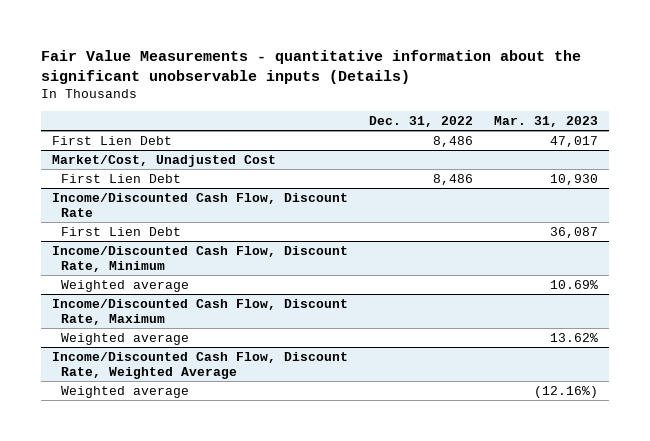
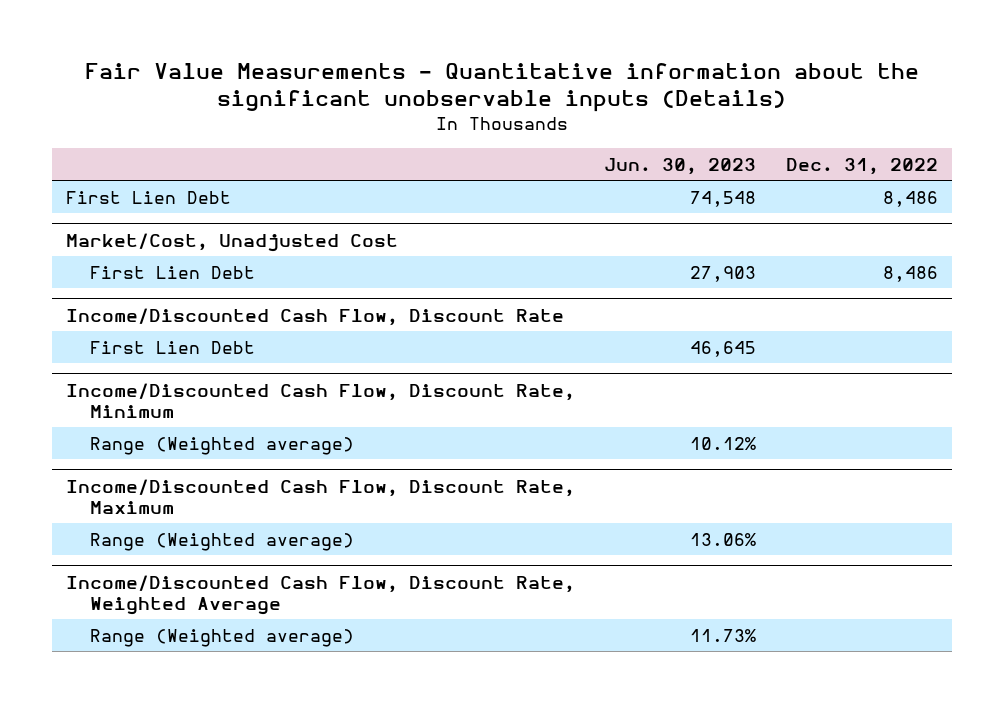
- Fair Value Measurements - quantitative information about the significant unobservable inputs (Details)
+ Fair Value Measurements - Quantitative information about the significant unobservable inputs (Details)
- | Dec. 31, 2022 | Mar. 31, 2023
+ | Jun. 30, 2023 | Dec. 31, 2022
@ Income/Discounted Cash Flow, Discount Rate, Minimum
- Weighted average | | 10.69%
+ Range (Weighted average) | 10.12% |
@ Income/Discounted Cash Flow, Discount Rate, Maximum
- Weighted average | | 13.62%
+ Range (Weighted average) | 13.06% |
@ Income/Discounted Cash Flow, Discount Rate, Weighted Average
- Weighted average | | (12.16%)
+ Range (Weighted average) | 11.73% |

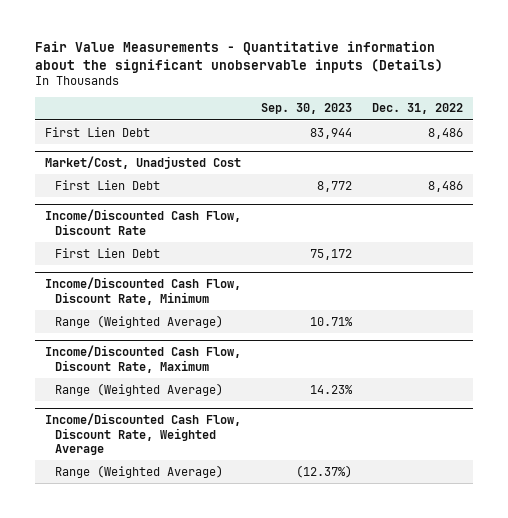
- | Jun. 30, 2023 | Dec. 31, 2022
+ | Sep. 30, 2023 | Dec. 31, 2022
@ Income/Discounted Cash Flow, Discount Rate, Minimum
- Range (Weighted average) | 10.12% |
+ Range (Weighted Average) | 10.71% |
@ Income/Discounted Cash Flow, Discount Rate, Maximum
- Range (Weighted average) | 13.06% |
+ Range (Weighted Average) | 14.23% |
@ Income/Discounted Cash Flow, Discount Rate, Weighted Average
- Range (Weighted average) | 11.73% |
+ Range (Weighted Average) | (12.37%) |

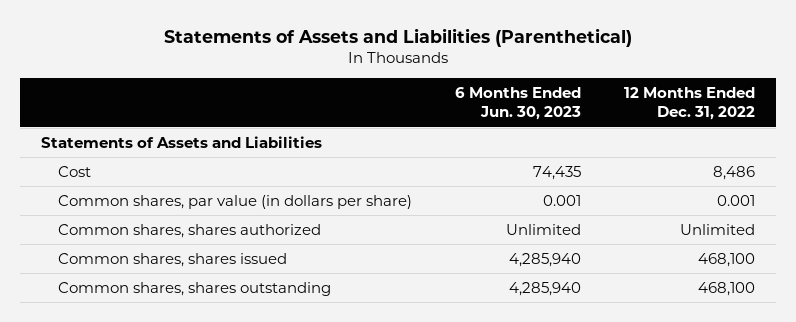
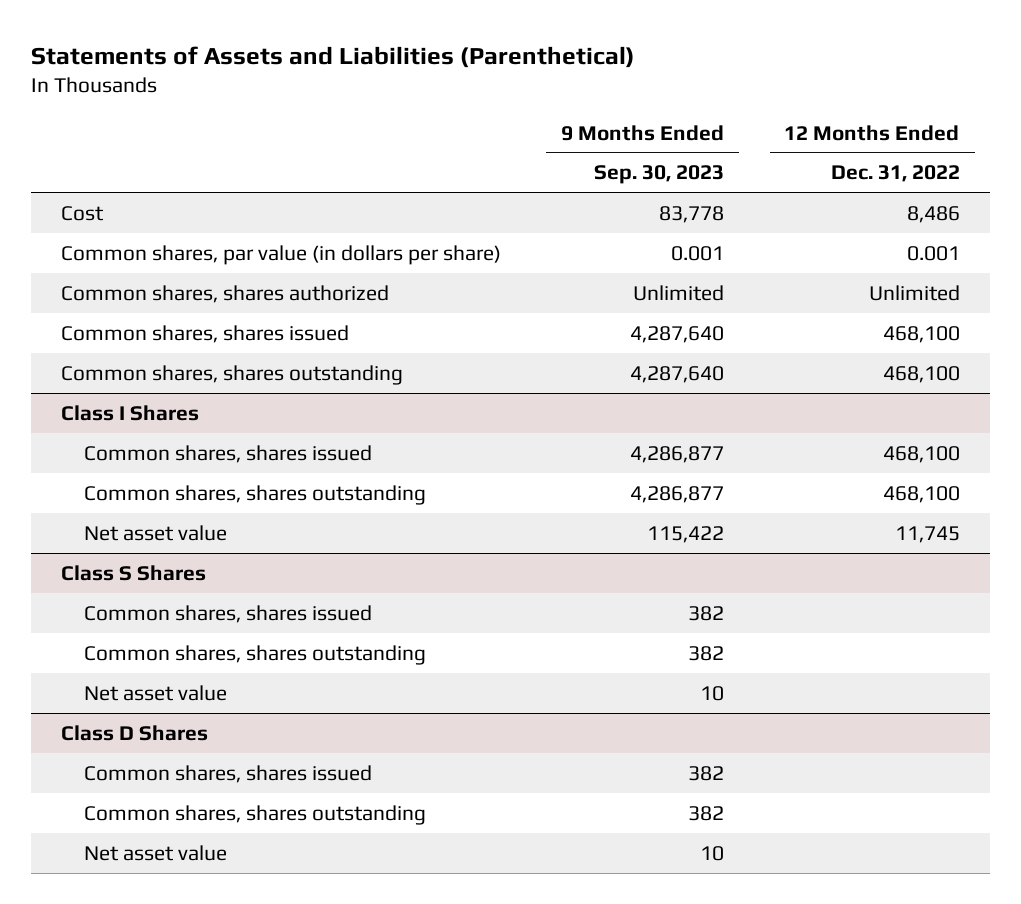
- | 6 Months Ended Jun. 30, 2023 | 12 Months Ended Dec. 31, 2022
+ | 9 Months Ended Sep. 30, 2023 | 12 Months Ended Dec. 31, 2022
- Statements of Assets and Liabilities
+ Class I Shares
+ Common shares, shares issued | 4,286,877 | 468,100
+ Common shares, shares outstanding | 4,286,877 | 468,100
+ Net asset value | 115,422 | 11,745
+ Class S Shares
+ Common shares, shares issued | 382 |
+ Common shares, shares outstanding | 382 |
+ Net asset value | 10 |
+ Class D Shares
+ Common shares, shares issued | 382 |
+ Common shares, shares outstanding | 382 |
+ Net asset value | 10 |

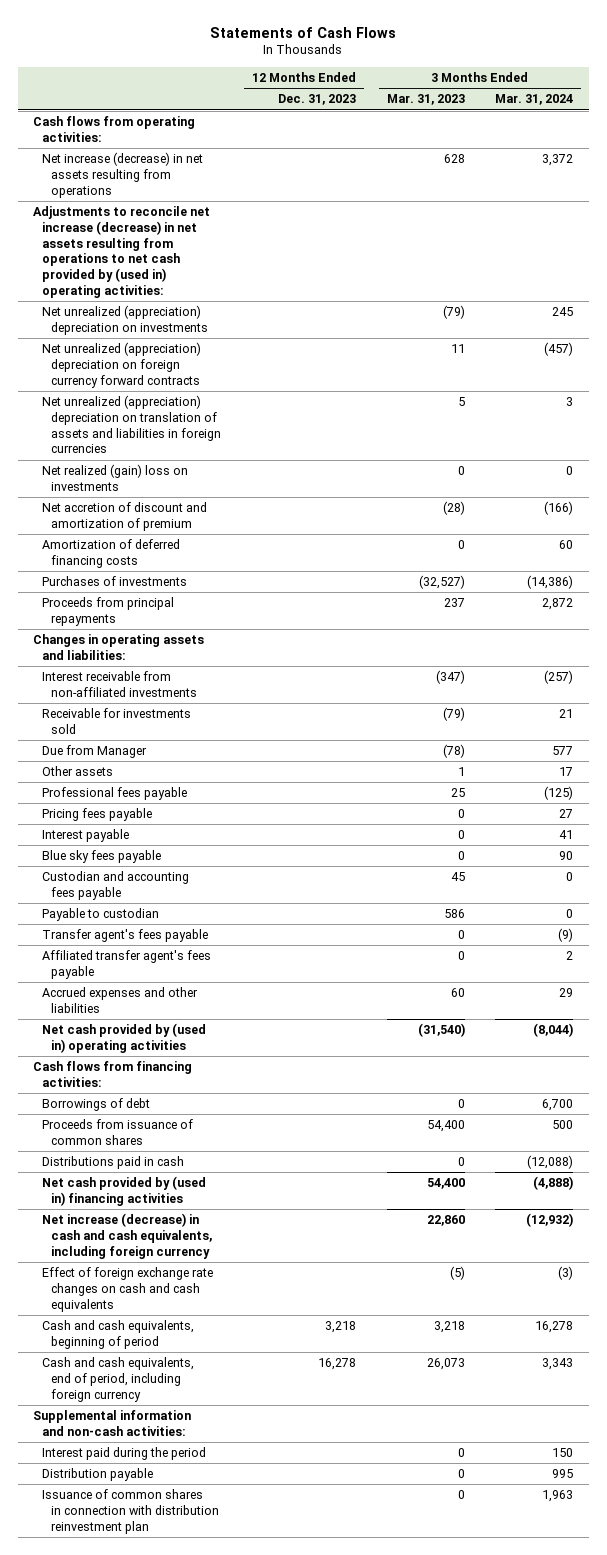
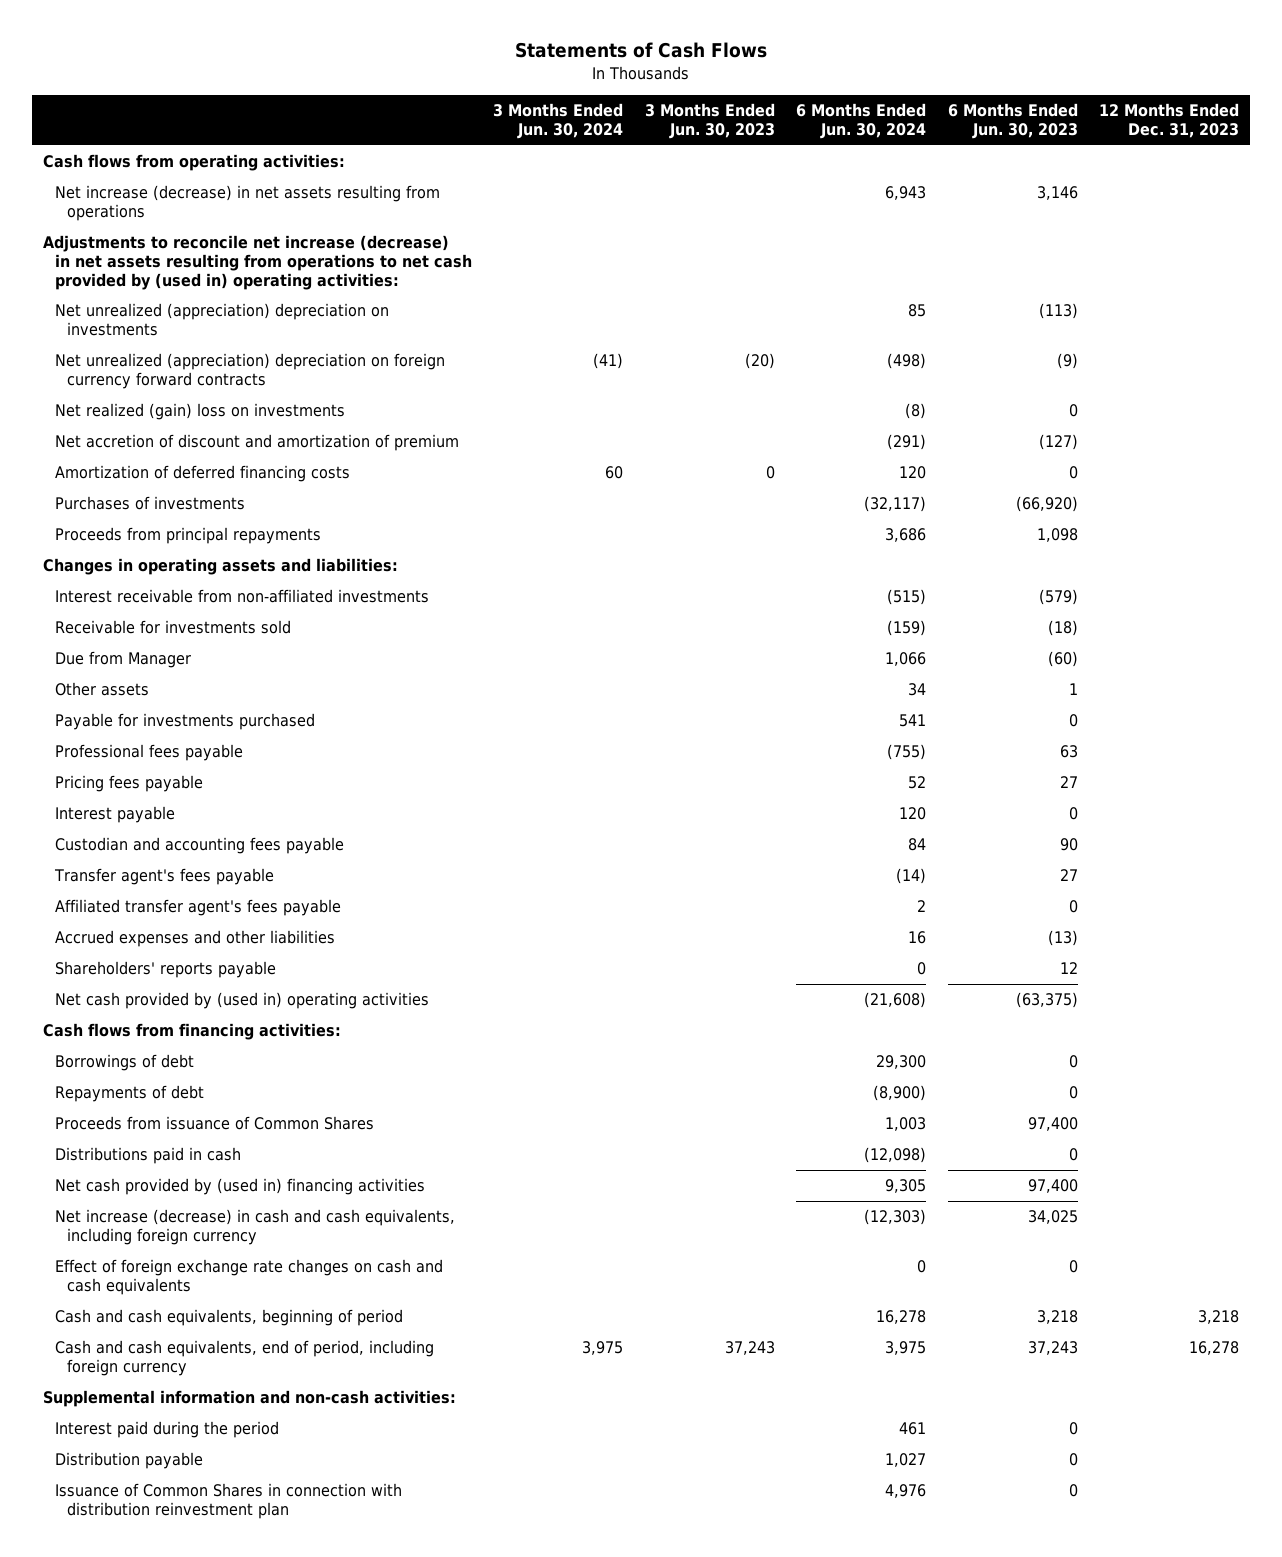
- | 12 Months Ended Dec. 31, 2023 | 3 Months Ended Mar. 31, 2023 | 3 Months Ended Mar. 31, 2024
+ | 3 Months Ended Jun. 30, 2024 | 3 Months Ended Jun. 30, 2023 | 6 Months Ended Jun. 30, 2024 | 6 Months Ended Jun. 30, 2023 | 12 Months Ended Dec. 31, 2023
- Net unrealized (appreciation) depreciation on translation of assets and liabilities in foreign currencies | | 5 | 3
+ Payable for investments purchased | | | 541 | 0 |
- Blue sky fees payable | | 0 | 90
- Payable to custodian | | 586 | 0
+ Shareholders' reports payable | | | 0 | 12 |
- Proceeds from issuance of common shares | | 54,400 | 500
+ Repayments of debt | | | (8,900) | 0 |
+ Proceeds from issuance of Common Shares | | | 1,003 | 97,400 |
- Issuance of common shares in connection with distribution reinvestment plan | | 0 | 1,963
+ Issuance of Common Shares in connection with distribution reinvestment plan | | | 4,976 | 0 |

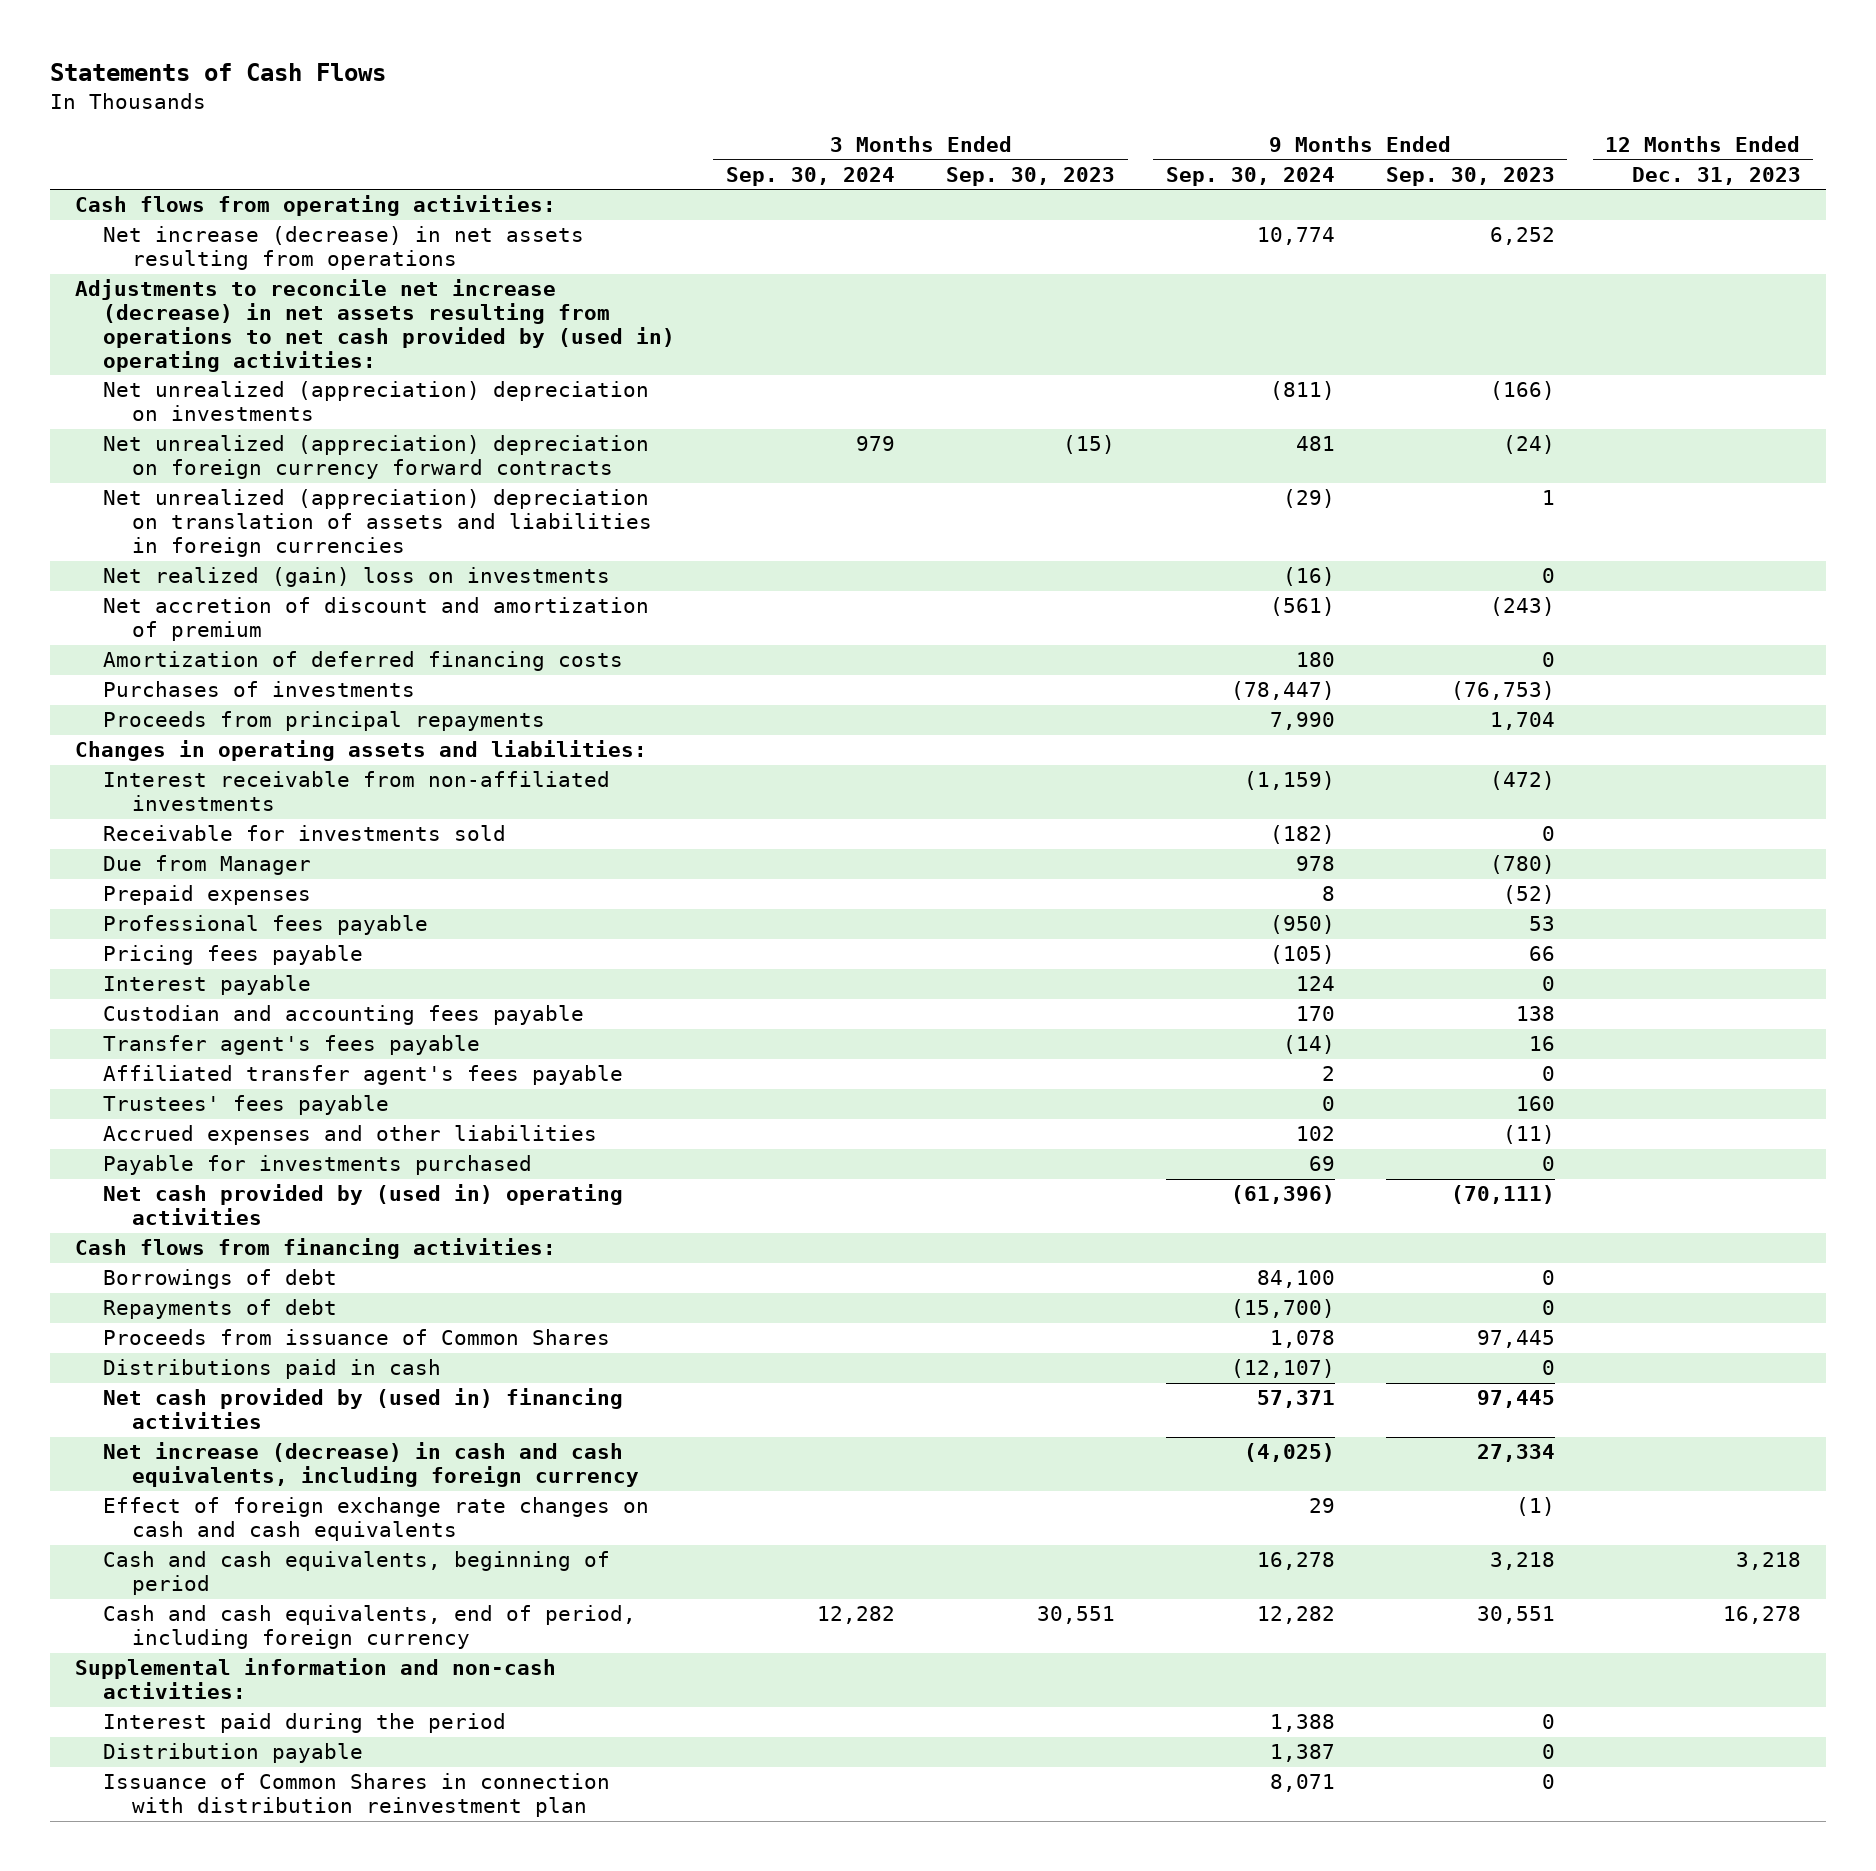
- | 3 Months Ended Jun. 30, 2024 | 3 Months Ended Jun. 30, 2023 | 6 Months Ended Jun. 30, 2024 | 6 Months Ended Jun. 30, 2023 | 12 Months Ended Dec. 31, 2023
+ | 3 Months Ended Sep. 30, 2024 | 3 Months Ended Sep. 30, 2023 | 9 Months Ended Sep. 30, 2024 | 9 Months Ended Sep. 30, 2023 | 12 Months Ended Dec. 31, 2023
+ Net unrealized (appreciation) depreciation on translation of assets and liabilities in foreign currencies | | | (29) | 1 |
- Other assets | | | 34 | 1 |
+ Prepaid expenses | | | 8 | (52) |
+ Trustees' fees payable | | | 0 | 160 |
- Shareholders' reports payable | | | 0 | 12 |
moved down: Payable for investments purchased | | | 69 | 0 |

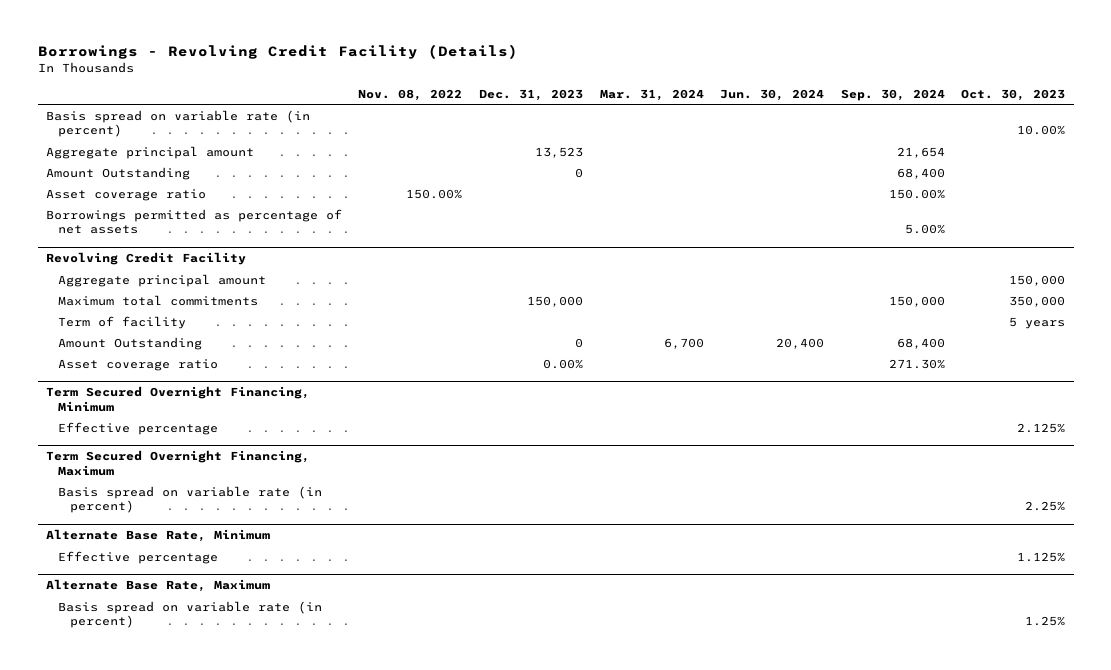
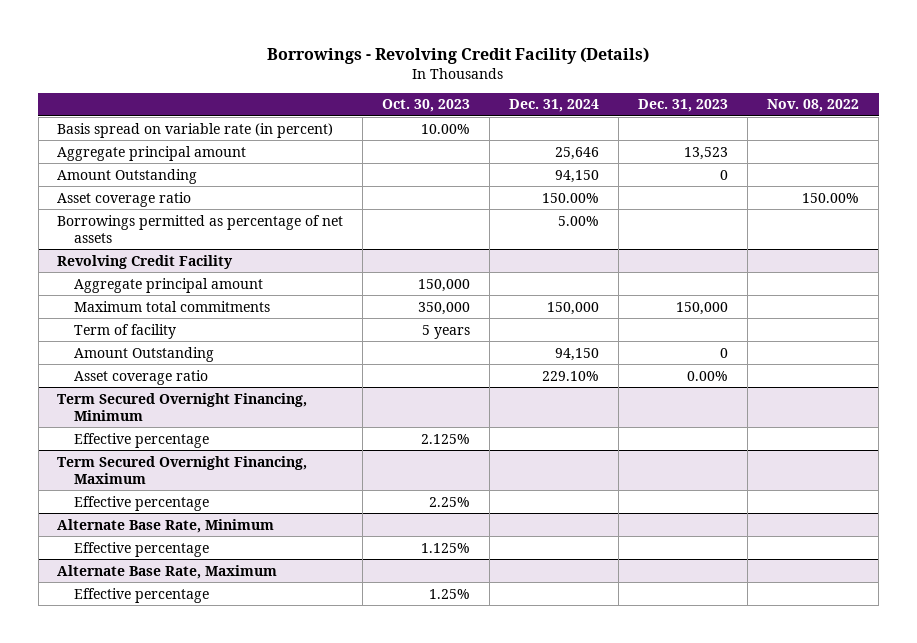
- | Nov. 08, 2022 | Dec. 31, 2023 | Mar. 31, 2024 | Jun. 30, 2024 | Sep. 30, 2024 | Oct. 30, 2023
+ | Oct. 30, 2023 | Dec. 31, 2024 | Dec. 31, 2023 | Nov. 08, 2022
@ Term Secured Overnight Financing, Maximum
- Basis spread on variable rate (in percent) | | | | | | 2.25%
+ Effective percentage | 2.25% | | |
@ Alternate Base Rate, Maximum
- Basis spread on variable rate (in percent) | | | | | | 1.25%
+ Effective percentage | 1.25% | | |

